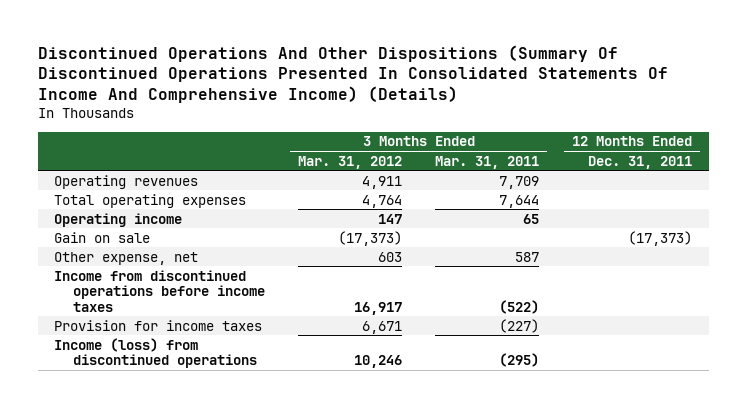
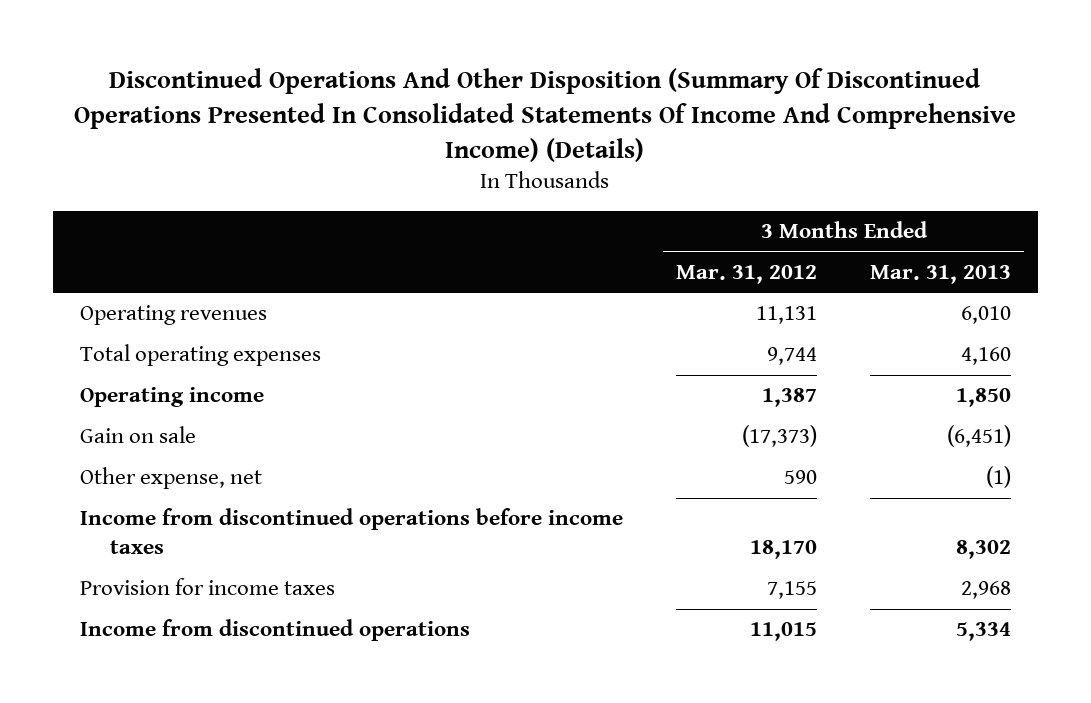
- Discontinued Operations And Other Dispositions (Summary Of Discontinued Operations Presented In Consolidated Statements Of Income And Comprehensive Income) (Details)
+ Discontinued Operations And Other Disposition (Summary Of Discontinued Operations Presented In Consolidated Statements Of Income And Comprehensive Income) (Details)
- | 3 Months Ended Mar. 31, 2012 | 3 Months Ended Mar. 31, 2011 | 12 Months Ended Dec. 31, 2011
+ | 3 Months Ended Mar. 31, 2012 | 3 Months Ended Mar. 31, 2013
- Operating revenues | 4,911 | 7,709 |
- Total operating expenses | 4,764 | 7,644 |
- Operating income | 147 | 65 |
+ Operating revenues | 11,131 | 6,010
+ Total operating expenses | 9,744 | 4,160
+ Operating income | 1,387 | 1,850
- Other expense, net | 603 | 587 |
- Income from discontinued operations before income taxes | 16,917 | (522) |
- Provision for income taxes | 6,671 | (227) |
- Income (loss) from discontinued operations | 10,246 | (295) |
+ Other expense, net | 590 | (1)
+ Income from discontinued operations before income taxes | 18,170 | 8,302
+ Provision for income taxes | 7,155 | 2,968
+ Income from discontinued operations | 11,015 | 5,334

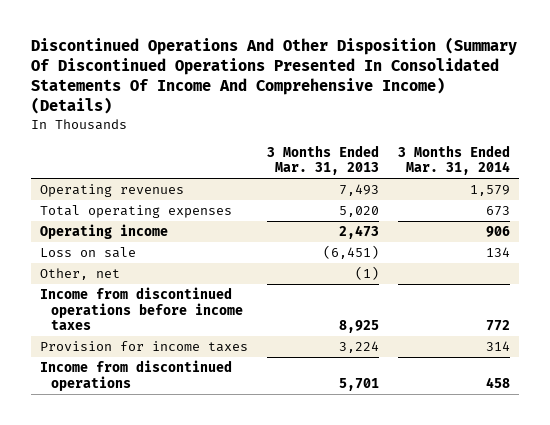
- | 3 Months Ended Mar. 31, 2012 | 3 Months Ended Mar. 31, 2013
+ | 3 Months Ended Mar. 31, 2013 | 3 Months Ended Mar. 31, 2014
- Operating revenues | 11,131 | 6,010
- Total operating expenses | 9,744 | 4,160
- Operating income | 1,387 | 1,850
- Gain on sale | (17,373) | (6,451)
- Other expense, net | 590 | (1)
- Income from discontinued operations before income taxes | 18,170 | 8,302
- Provision for income taxes | 7,155 | 2,968
- Income from discontinued operations | 11,015 | 5,334
+ Operating revenues | 7,493 | 1,579
+ Total operating expenses | 5,020 | 673
+ Operating income | 2,473 | 906
+ Loss on sale | (6,451) | 134
+ Other, net | (1) |
+ Income from discontinued operations before income taxes | 8,925 | 772
+ Provision for income taxes | 3,224 | 314
+ Income from discontinued operations | 5,701 | 458

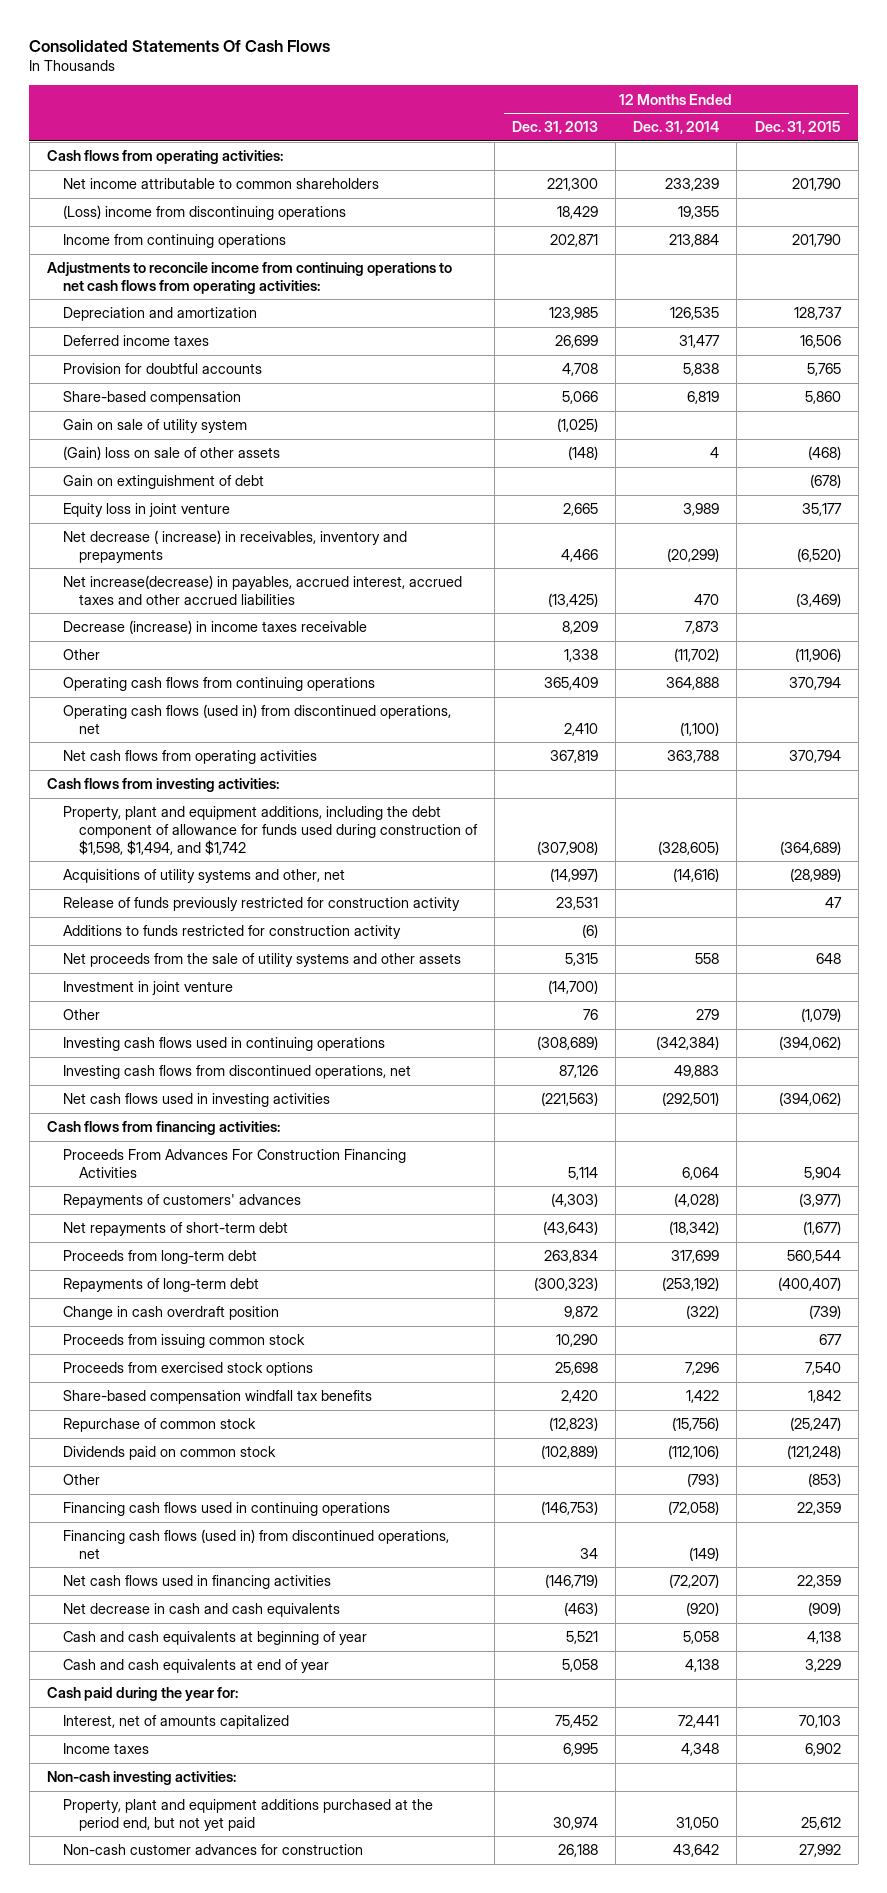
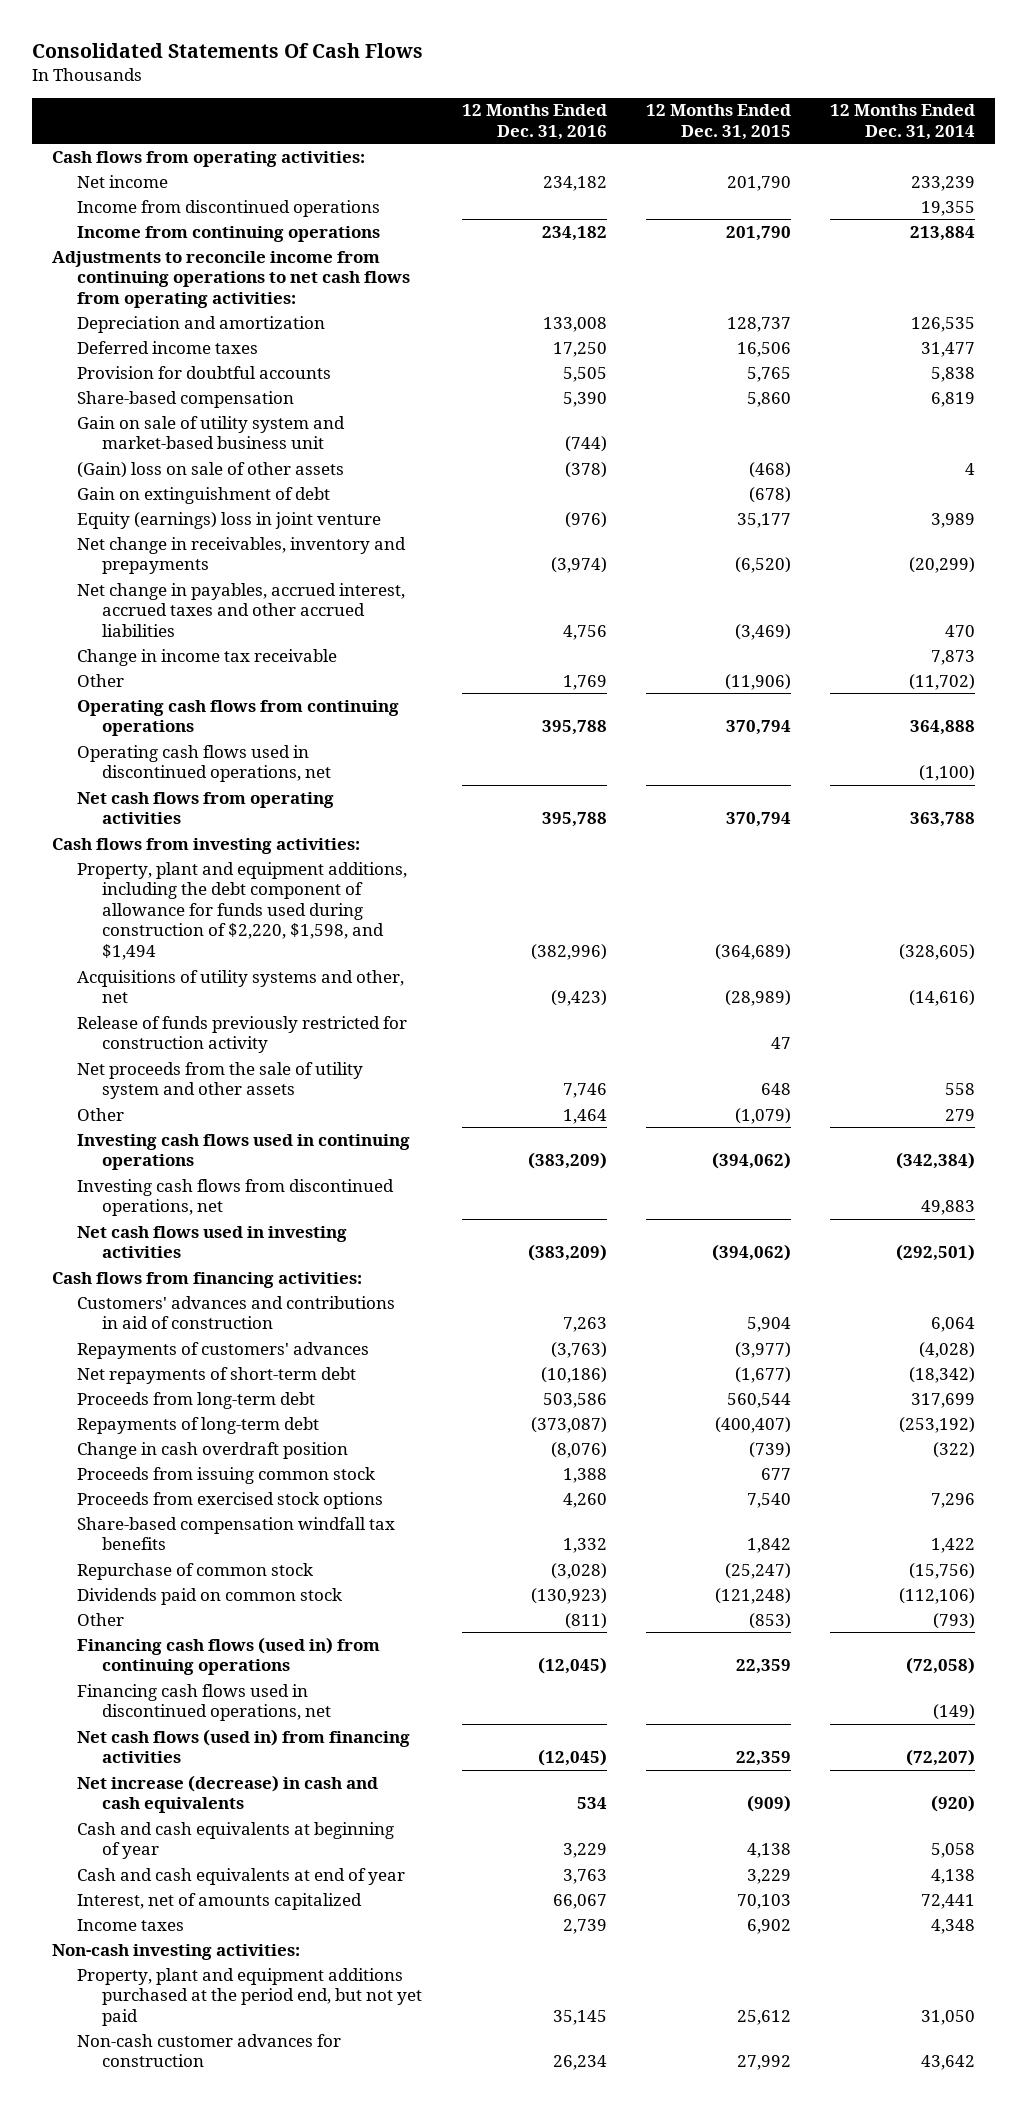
- | 12 Months Ended Dec. 31, 2013 | 12 Months Ended Dec. 31, 2014 | 12 Months Ended Dec. 31, 2015
+ | 12 Months Ended Dec. 31, 2016 | 12 Months Ended Dec. 31, 2015 | 12 Months Ended Dec. 31, 2014
- Net income attributable to common shareholders | 221,300 | 233,239 | 201,790
- (Loss) income from discontinuing operations | 18,429 | 19,355 |
+ Net income | 234,182 | 201,790 | 233,239
+ Income from discontinued operations | | | 19,355
- Gain on sale of utility system | (1,025) | |
+ Gain on sale of utility system and market-based business unit | (744) | |
- Equity loss in joint venture | 2,665 | 3,989 | 35,177
- Net decrease ( increase) in receivables, inventory and prepayments | 4,466 | (20,299) | (6,520)
- Net increase(decrease) in payables, accrued interest, accrued taxes and other accrued liabilities | (13,425) | 470 | (3,469)
- Decrease (increase) in income taxes receivable | 8,209 | 7,873 |
+ Equity (earnings) loss in joint venture | (976) | 35,177 | 3,989
+ Net change in receivables, inventory and prepayments | (3,974) | (6,520) | (20,299)
+ Net change in payables, accrued interest, accrued taxes and other accrued liabilities | 4,756 | (3,469) | 470
+ Change in income tax receivable | | | 7,873
- Operating cash flows (used in) from discontinued operations, net | 2,410 | (1,100) |
+ Operating cash flows used in discontinued operations, net | | | (1,100)
- Property, plant and equipment additions, including the debt component of allowance for funds used during construction of $1,598, $1,494, and $1,742 | (307,908) | (328,605) | (364,689)
+ Property, plant and equipment additions, including the debt component of allowance for funds used during construction of $2,220, $1,598, and $1,494 | (382,996) | (364,689) | (328,605)
- Additions to funds restricted for construction activity | (6) | |
- Net proceeds from the sale of utility systems and other assets | 5,315 | 558 | 648
- Investment in joint venture | (14,700) | |
+ Net proceeds from the sale of utility system and other assets | 7,746 | 648 | 558
- Proceeds From Advances For Construction Financing Activities | 5,114 | 6,064 | 5,904
+ Customers' advances and contributions in aid of construction | 7,263 | 5,904 | 6,064
- Financing cash flows used in continuing operations | (146,753) | (72,058) | 22,359
- Financing cash flows (used in) from discontinued operations, net | 34 | (149) |
- Net cash flows used in financing activities | (146,719) | (72,207) | 22,359
- Net decrease in cash and cash equivalents | (463) | (920) | (909)
+ Financing cash flows (used in) from continuing operations | (12,045) | 22,359 | (72,058)
+ Financing cash flows used in discontinued operations, net | | | (149)
+ Net cash flows (used in) from financing activities | (12,045) | 22,359 | (72,207)
+ Net increase (decrease) in cash and cash equivalents | 534 | (909) | (920)
- Cash paid during the year for:

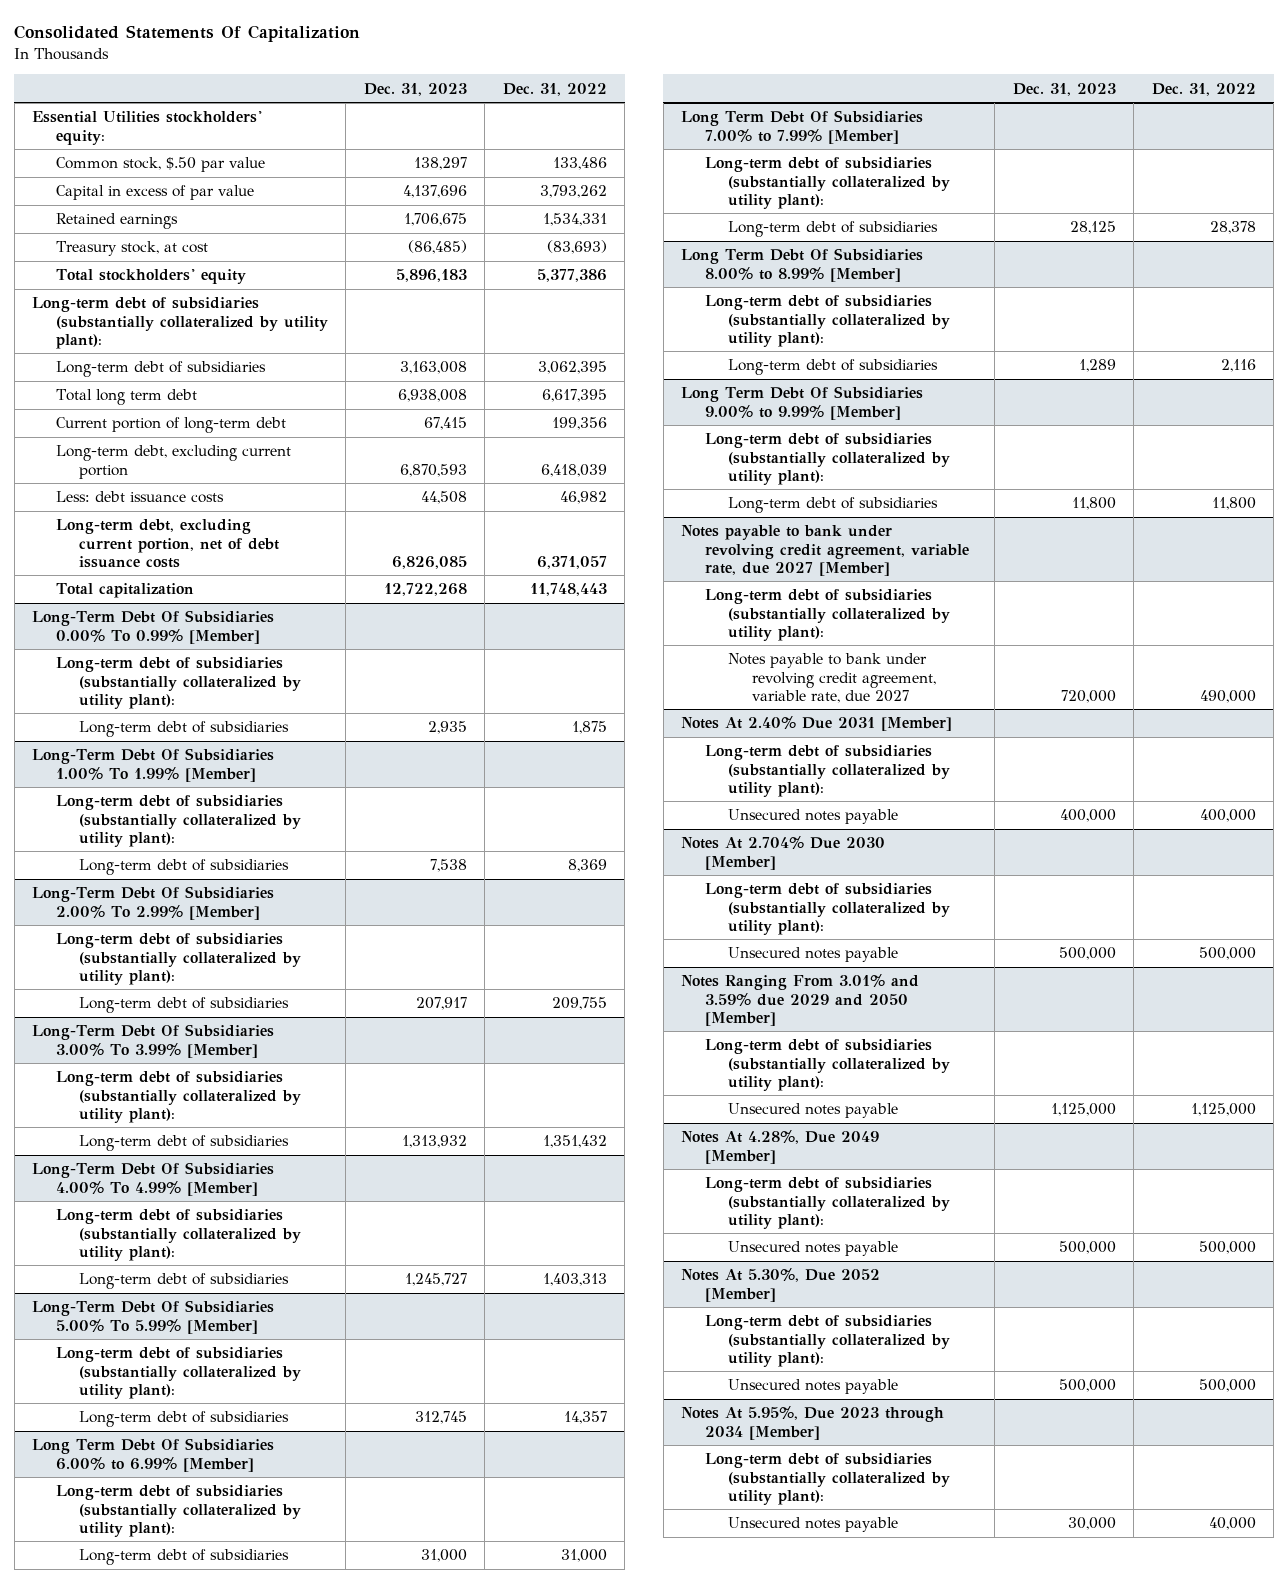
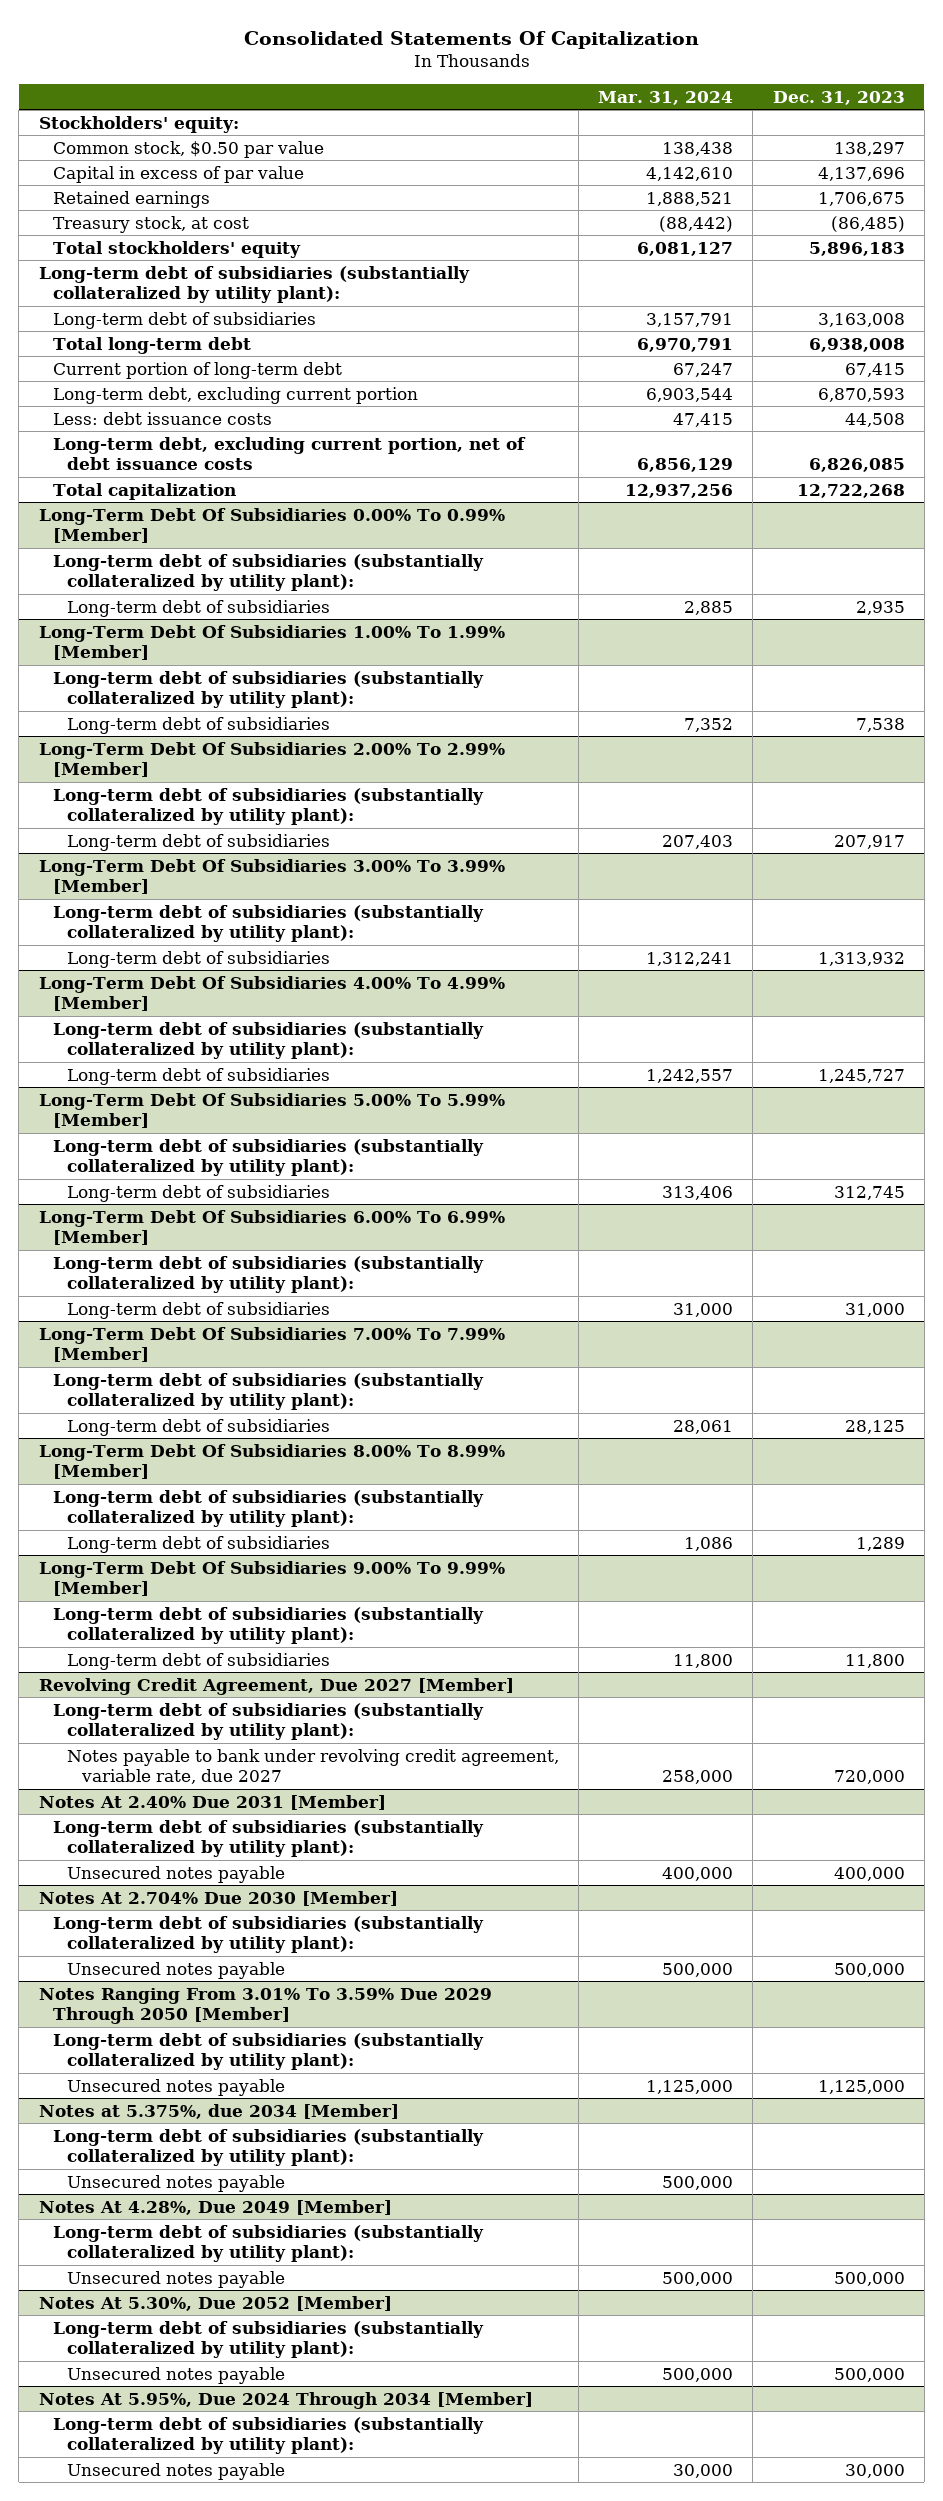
- | Dec. 31, 2023 | Dec. 31, 2022
+ | Mar. 31, 2024 | Dec. 31, 2023
- Essential Utilities stockholders' equity:
- Common stock, $.50 par value | 138,297 | 133,486
+ Stockholders' equity:
+ Common stock, $0.50 par value | 138,438 | 138,297
- Total long term debt | 6,938,008 | 6,617,395
+ Total long-term debt | 6,970,791 | 6,938,008
- Long Term Debt Of Subsidiaries 6.00% to 6.99% [Member]
+ Long-Term Debt Of Subsidiaries 6.00% To 6.99% [Member]
- Long Term Debt Of Subsidiaries 7.00% to 7.99% [Member]
+ Long-Term Debt Of Subsidiaries 7.00% To 7.99% [Member]
- Long Term Debt Of Subsidiaries 8.00% to 8.99% [Member]
+ Long-Term Debt Of Subsidiaries 8.00% To 8.99% [Member]
- Long Term Debt Of Subsidiaries 9.00% to 9.99% [Member]
+ Long-Term Debt Of Subsidiaries 9.00% To 9.99% [Member]
- Notes payable to bank under revolving credit agreement, variable rate, due 2027 [Member]
+ Revolving Credit Agreement, Due 2027 [Member]
- Notes Ranging From 3.01% and 3.59% due 2029 and 2050 [Member]
+ Notes Ranging From 3.01% To 3.59% Due 2029 Through 2050 [Member]
+ Notes at 5.375%, due 2034 [Member]
+ Long-term debt of subsidiaries (substantially collateralized by utility plant):
+ Unsecured notes payable | 500,000 |
- Notes At 5.95%, Due 2023 through 2034 [Member]
+ Notes At 5.95%, Due 2024 Through 2034 [Member]

